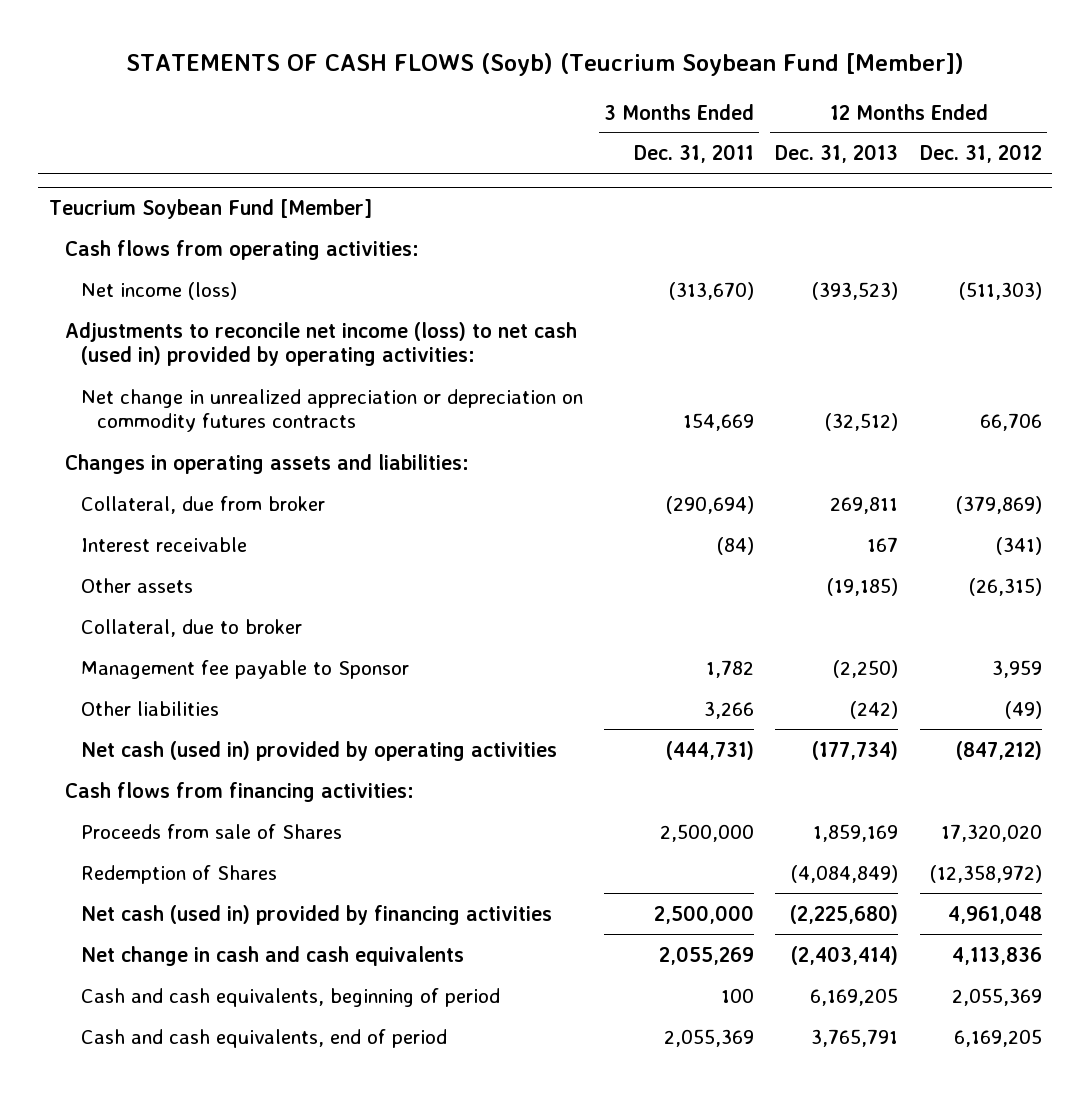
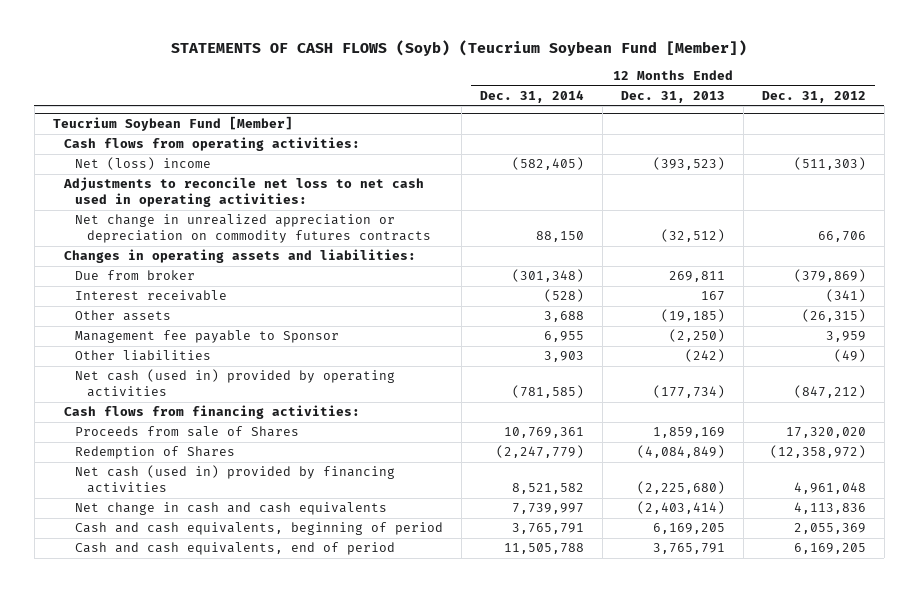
- | 3 Months Ended Dec. 31, 2011 | 12 Months Ended Dec. 31, 2013 | 12 Months Ended Dec. 31, 2012
+ | 12 Months Ended Dec. 31, 2014 | 12 Months Ended Dec. 31, 2013 | 12 Months Ended Dec. 31, 2012
@ Teucrium Soybean Fund [Member]
- Net income (loss) | (313,670) | (393,523) | (511,303)
- Adjustments to reconcile net income (loss) to net cash (used in) provided by operating activities:
+ Net (loss) income | (582,405) | (393,523) | (511,303)
+ Adjustments to reconcile net loss to net cash used in operating activities:
- Collateral, due from broker | (290,694) | 269,811 | (379,869)
+ Due from broker | (301,348) | 269,811 | (379,869)
- Collateral, due to broker

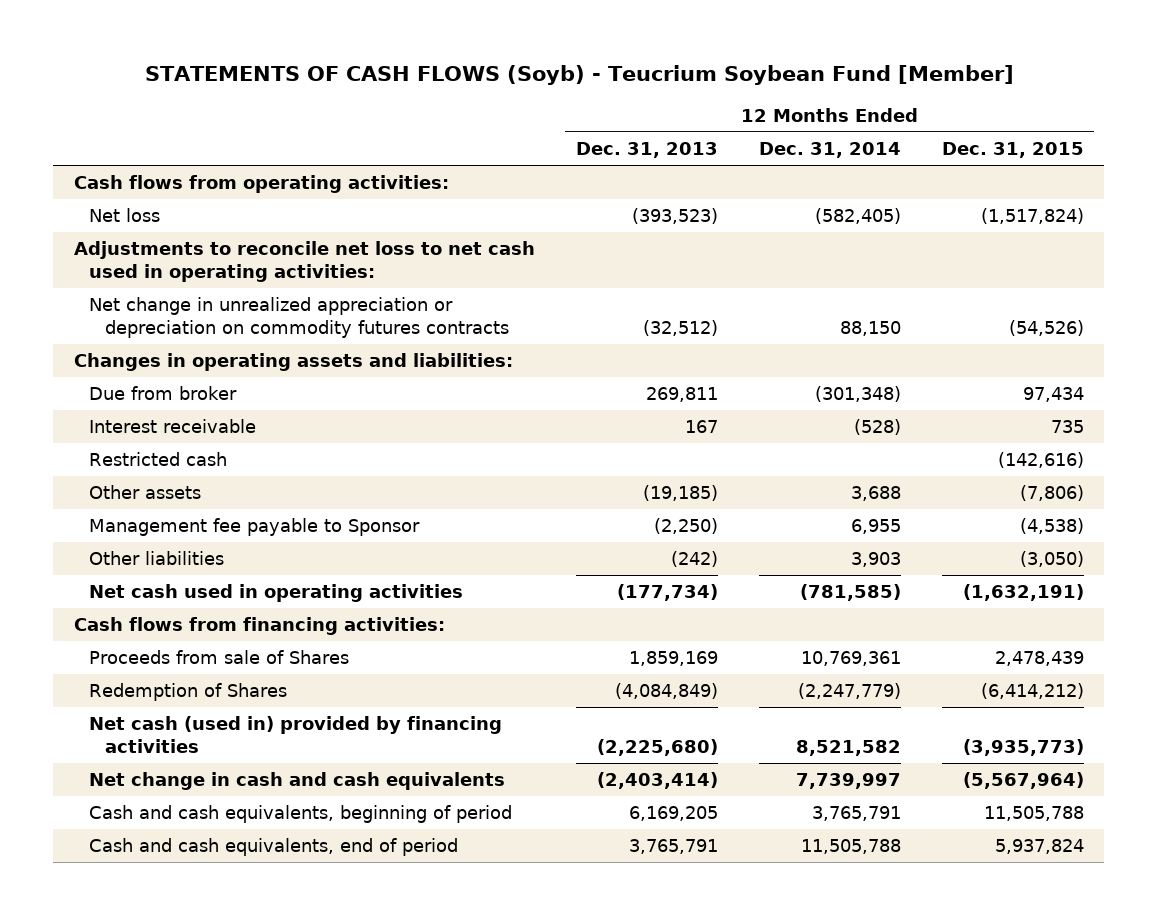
- STATEMENTS OF CASH FLOWS (Soyb) (Teucrium Soybean Fund [Member])
+ STATEMENTS OF CASH FLOWS (Soyb) - Teucrium Soybean Fund [Member]
- | 12 Months Ended Dec. 31, 2014 | 12 Months Ended Dec. 31, 2013 | 12 Months Ended Dec. 31, 2012
+ | 12 Months Ended Dec. 31, 2013 | 12 Months Ended Dec. 31, 2014 | 12 Months Ended Dec. 31, 2015
- Teucrium Soybean Fund [Member]
- Net (loss) income | (582,405) | (393,523) | (511,303)
+ Net loss | (393,523) | (582,405) | (1,517,824)
+ Restricted cash | | | (142,616)
- Net cash (used in) provided by operating activities | (781,585) | (177,734) | (847,212)
+ Net cash used in operating activities | (177,734) | (781,585) | (1,632,191)

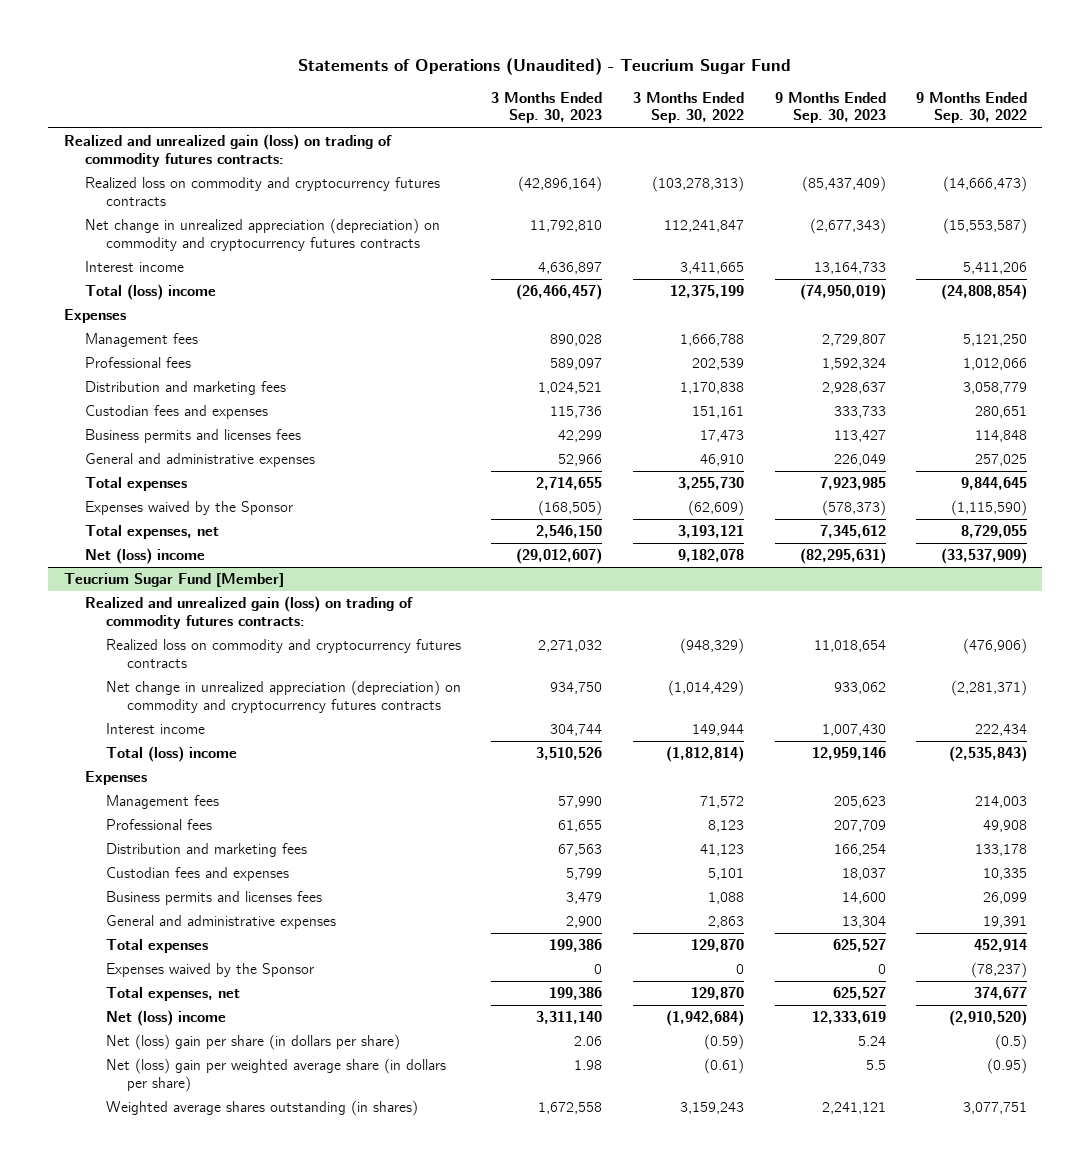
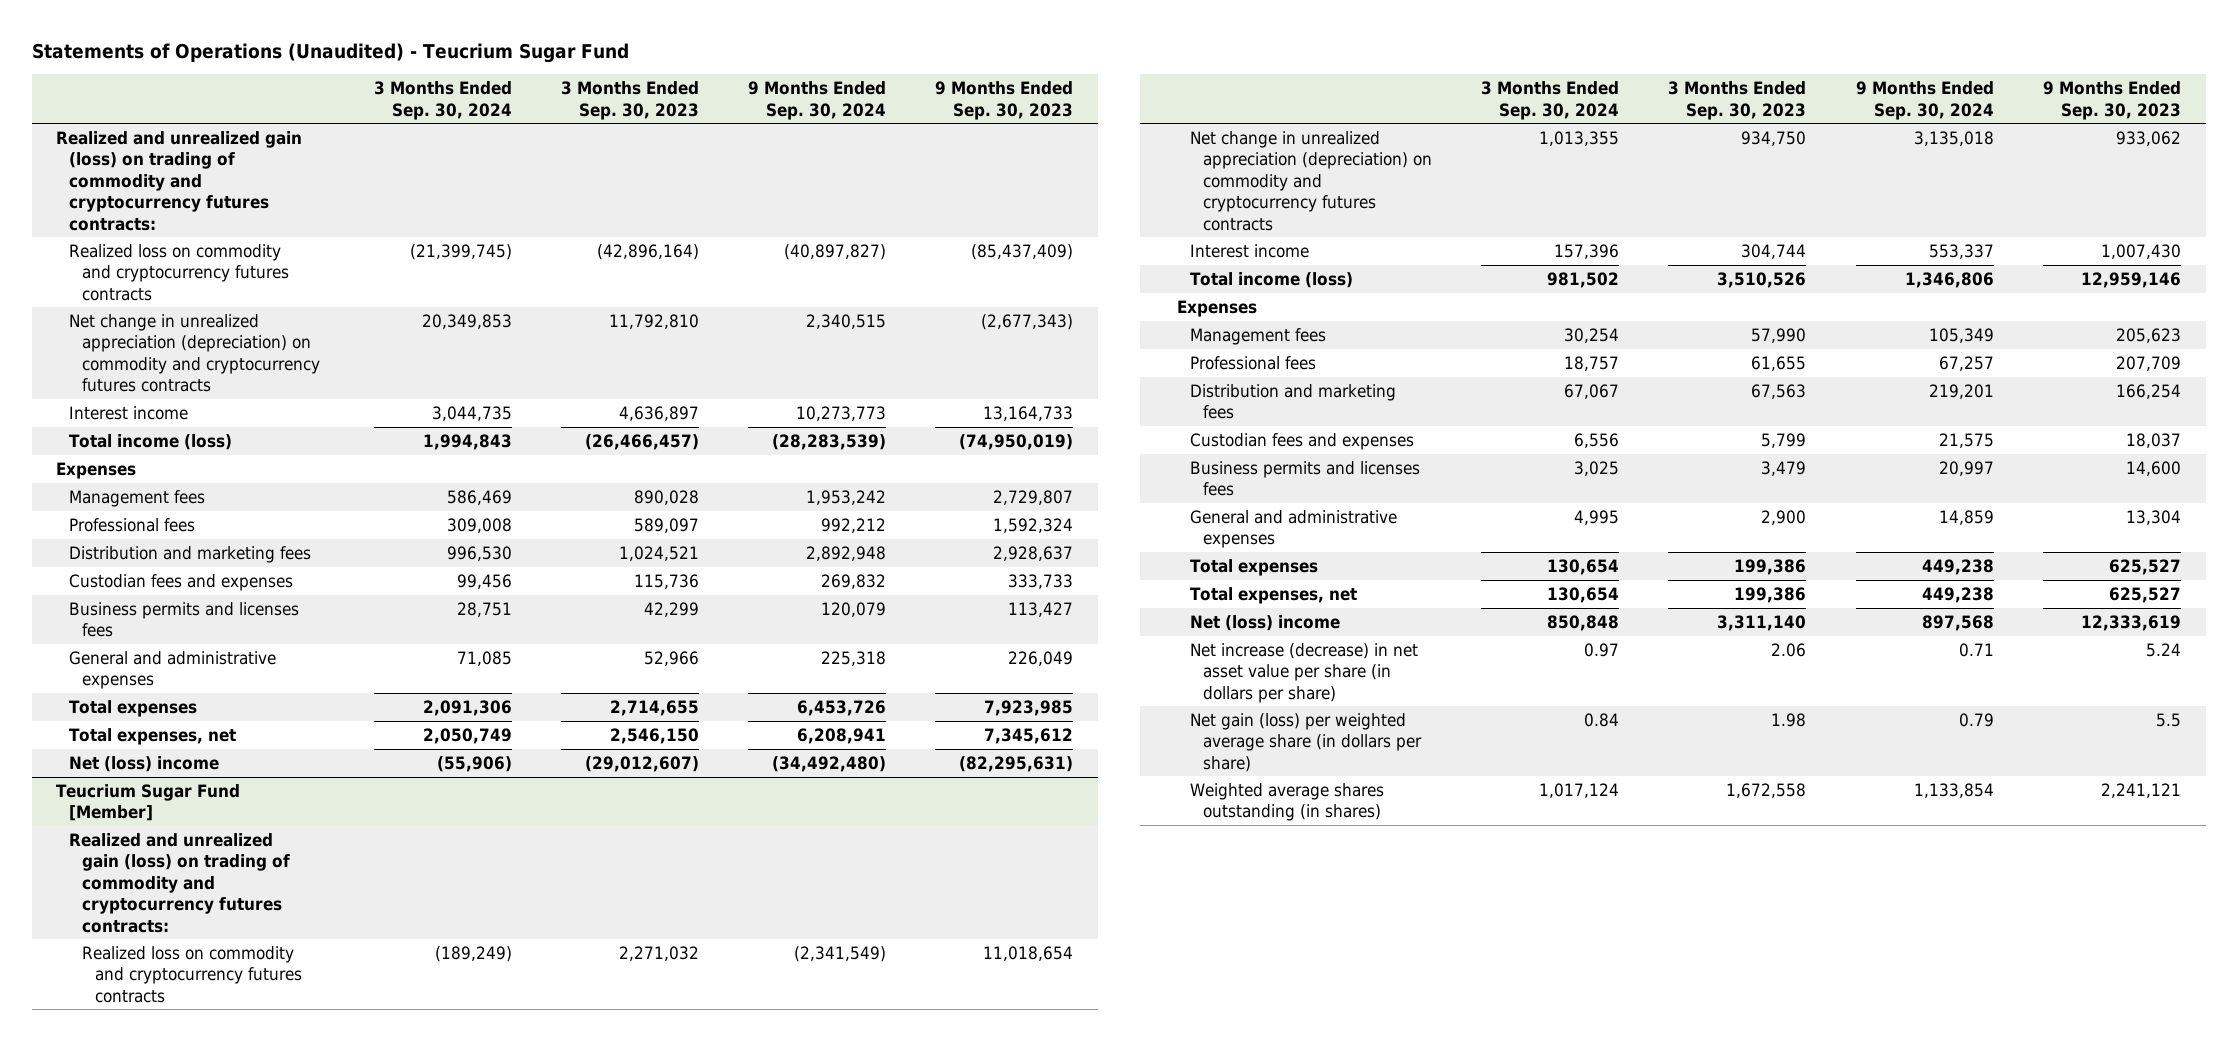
- | 3 Months Ended Sep. 30, 2023 | 3 Months Ended Sep. 30, 2022 | 9 Months Ended Sep. 30, 2023 | 9 Months Ended Sep. 30, 2022
+ | 3 Months Ended Sep. 30, 2024 | 3 Months Ended Sep. 30, 2023 | 9 Months Ended Sep. 30, 2024 | 9 Months Ended Sep. 30, 2023
- Realized and unrealized gain (loss) on trading of commodity futures contracts:
+ Realized and unrealized gain (loss) on trading of commodity and cryptocurrency futures contracts:
- Total (loss) income | (26,466,457) | 12,375,199 | (74,950,019) | (24,808,854)
+ Total income (loss) | 1,994,843 | (26,466,457) | (28,283,539) | (74,950,019)
- Expenses waived by the Sponsor | (168,505) | (62,609) | (578,373) | (1,115,590)
@ Teucrium Sugar Fund [Member]
- Realized and unrealized gain (loss) on trading of commodity futures contracts:
+ Realized and unrealized gain (loss) on trading of commodity and cryptocurrency futures contracts:
- Total (loss) income | 3,510,526 | (1,812,814) | 12,959,146 | (2,535,843)
+ Total income (loss) | 981,502 | 3,510,526 | 1,346,806 | 12,959,146
- Expenses waived by the Sponsor | 0 | 0 | 0 | (78,237)
- Net (loss) gain per share (in dollars per share) | 2.06 | (0.59) | 5.24 | (0.5)
- Net (loss) gain per weighted average share (in dollars per share) | 1.98 | (0.61) | 5.5 | (0.95)
+ Net increase (decrease) in net asset value per share (in dollars per share) | 0.97 | 2.06 | 0.71 | 5.24
+ Net gain (loss) per weighted average share (in dollars per share) | 0.84 | 1.98 | 0.79 | 5.5

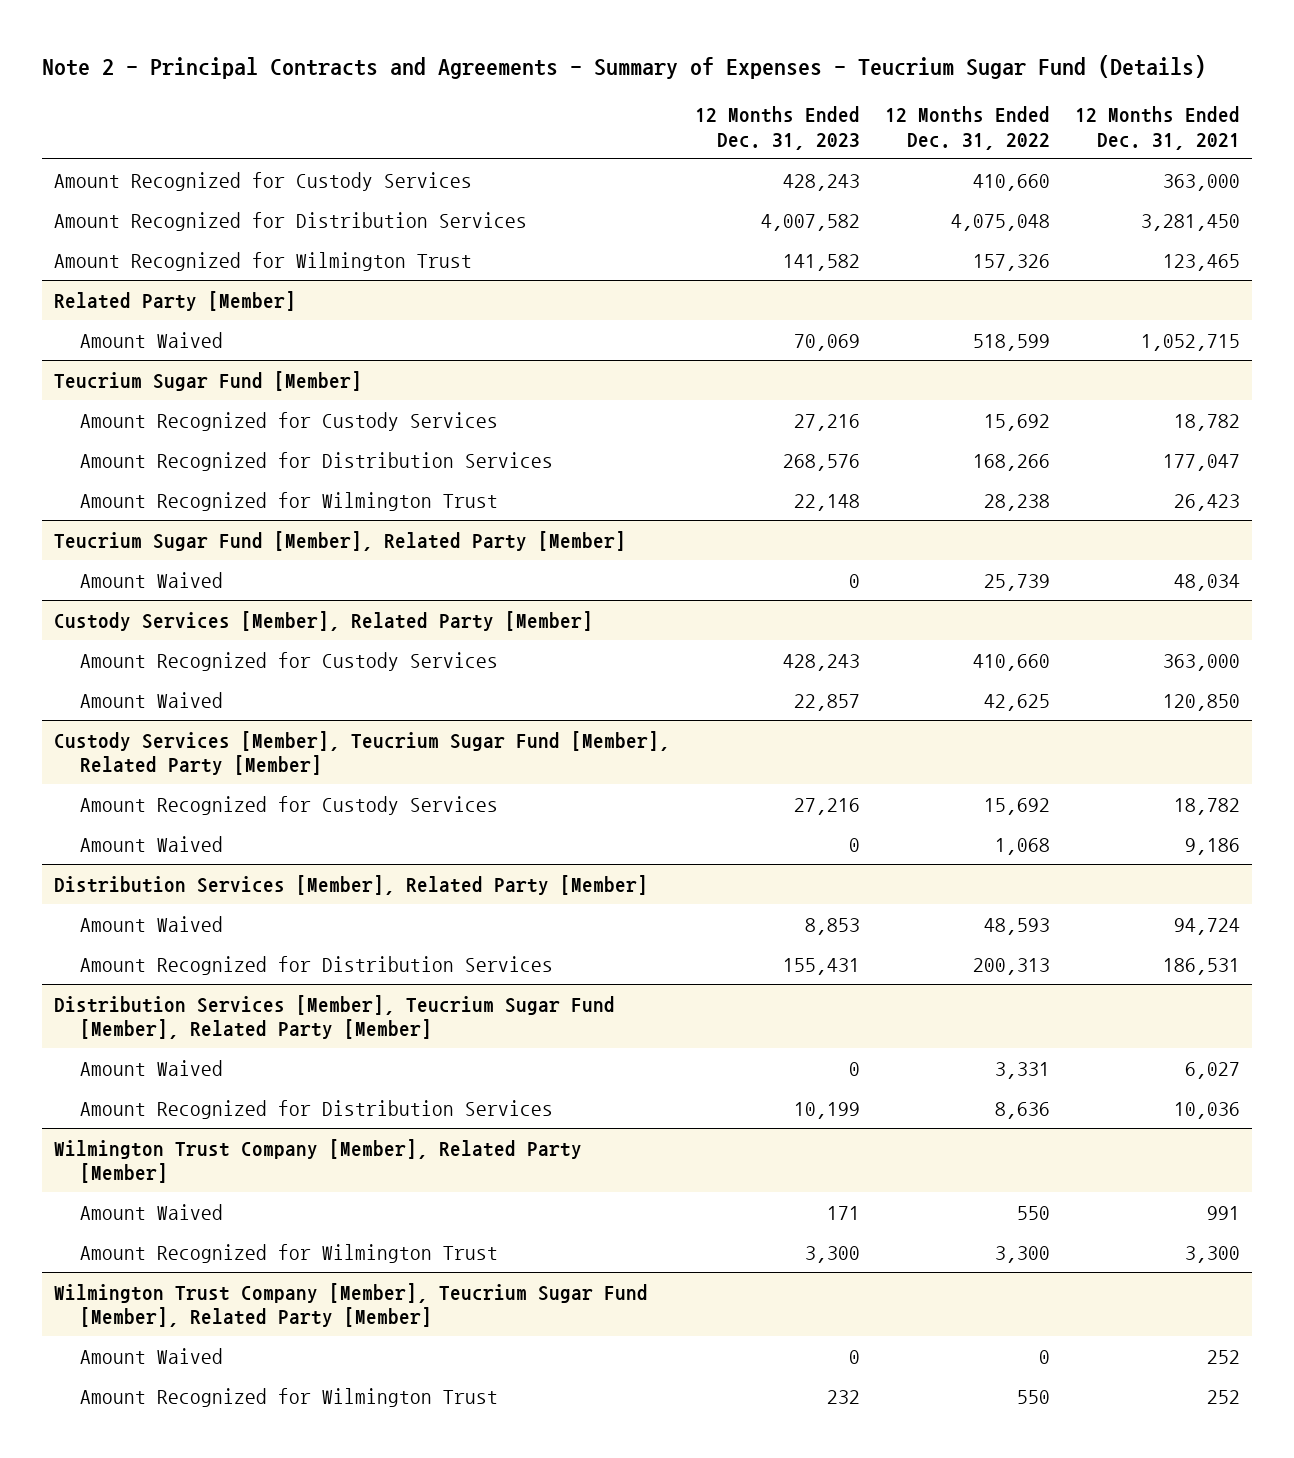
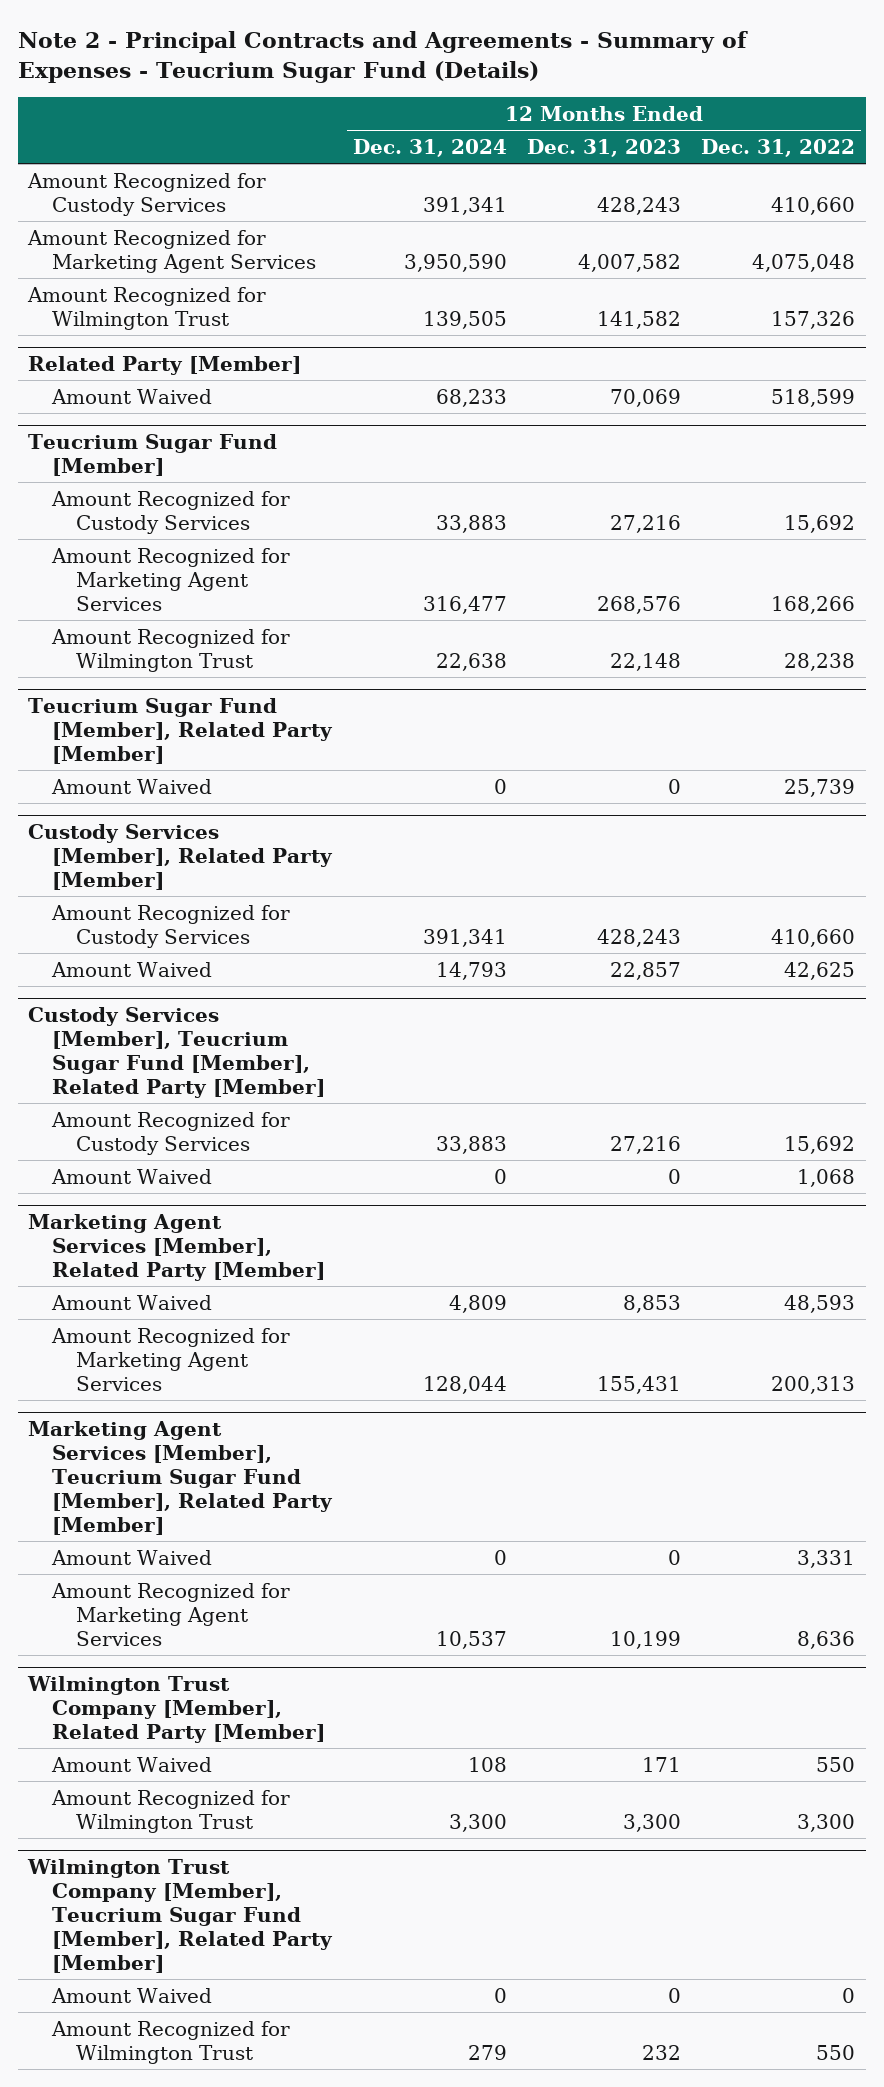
- | 12 Months Ended Dec. 31, 2023 | 12 Months Ended Dec. 31, 2022 | 12 Months Ended Dec. 31, 2021
+ | 12 Months Ended Dec. 31, 2024 | 12 Months Ended Dec. 31, 2023 | 12 Months Ended Dec. 31, 2022
- Amount Recognized for Distribution Services | 4,007,582 | 4,075,048 | 3,281,450
+ Amount Recognized for Marketing Agent Services | 3,950,590 | 4,007,582 | 4,075,048
@ Teucrium Sugar Fund [Member]
- Amount Recognized for Distribution Services | 268,576 | 168,266 | 177,047
+ Amount Recognized for Marketing Agent Services | 316,477 | 268,576 | 168,266
- Distribution Services [Member], Related Party [Member]
+ Marketing Agent Services [Member], Related Party [Member]
- Amount Recognized for Distribution Services | 155,431 | 200,313 | 186,531
- Distribution Services [Member], Teucrium Sugar Fund [Member], Related Party [Member]
+ Amount Recognized for Marketing Agent Services | 128,044 | 155,431 | 200,313
+ Marketing Agent Services [Member], Teucrium Sugar Fund [Member], Related Party [Member]
- Amount Recognized for Distribution Services | 10,199 | 8,636 | 10,036
+ Amount Recognized for Marketing Agent Services | 10,537 | 10,199 | 8,636

